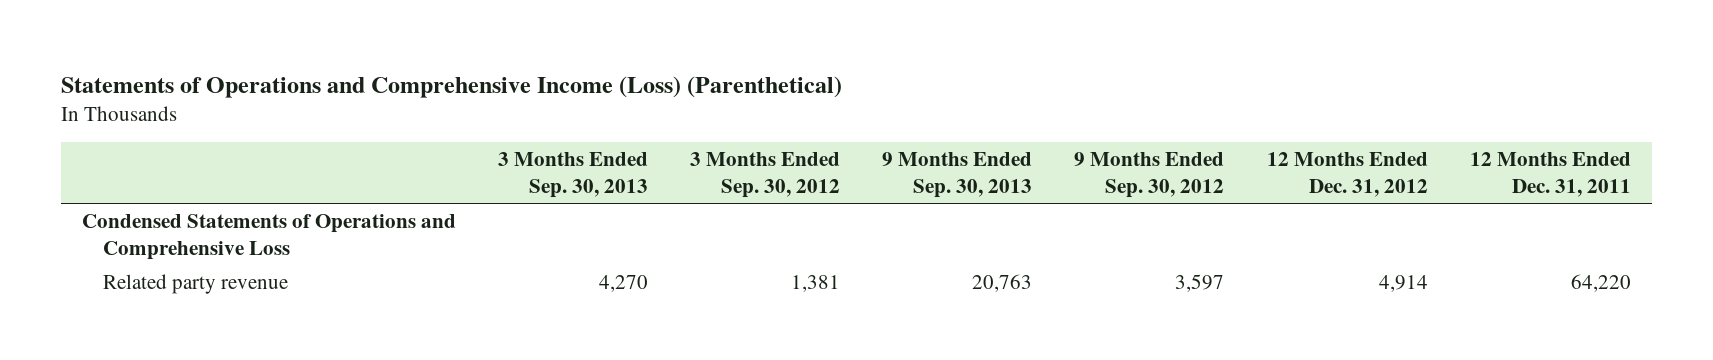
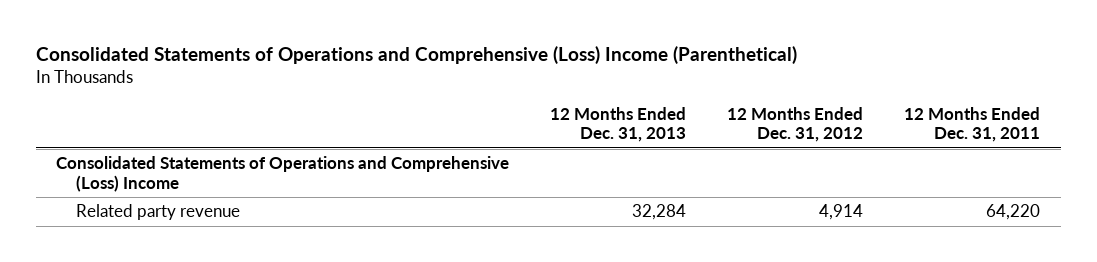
- Statements of Operations and Comprehensive Income (Loss) (Parenthetical)
+ Consolidated Statements of Operations and Comprehensive (Loss) Income (Parenthetical)
- | 3 Months Ended Sep. 30, 2013 | 3 Months Ended Sep. 30, 2012 | 9 Months Ended Sep. 30, 2013 | 9 Months Ended Sep. 30, 2012 | 12 Months Ended Dec. 31, 2012 | 12 Months Ended Dec. 31, 2011
+ | 12 Months Ended Dec. 31, 2013 | 12 Months Ended Dec. 31, 2012 | 12 Months Ended Dec. 31, 2011
- Condensed Statements of Operations and Comprehensive Loss
+ Consolidated Statements of Operations and Comprehensive (Loss) Income

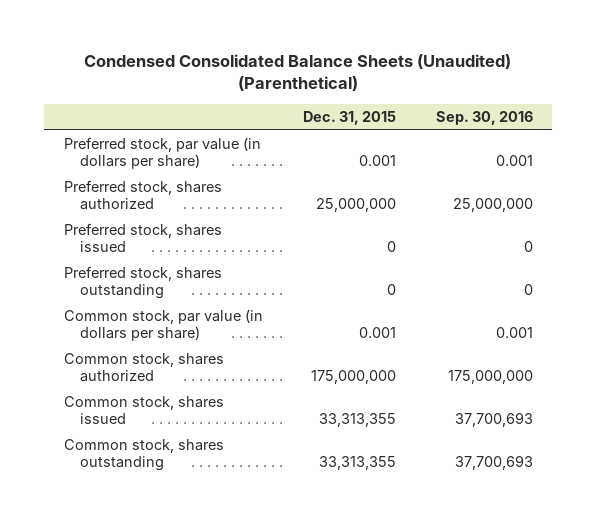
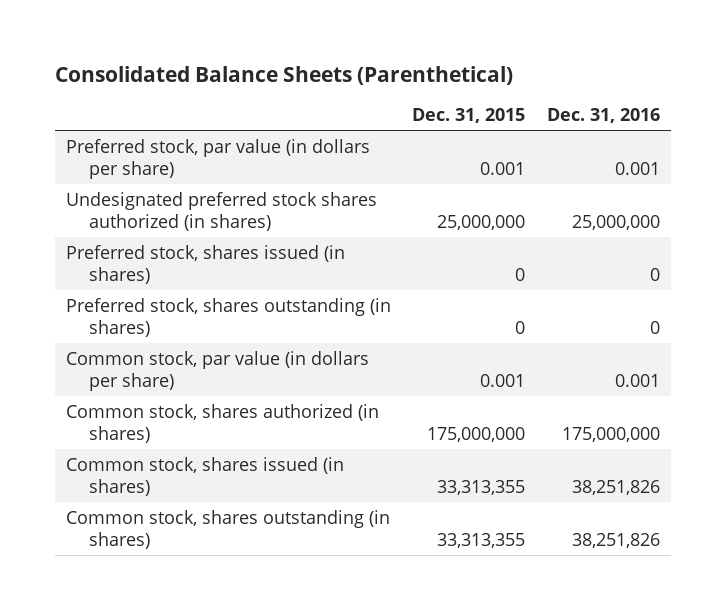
- Condensed Consolidated Balance Sheets (Unaudited) (Parenthetical)
+ Consolidated Balance Sheets (Parenthetical)
- | Dec. 31, 2015 | Sep. 30, 2016
+ | Dec. 31, 2015 | Dec. 31, 2016
- Preferred stock, shares authorized | 25,000,000 | 25,000,000
- Preferred stock, shares issued | 0 | 0
- Preferred stock, shares outstanding | 0 | 0
+ Undesignated preferred stock shares authorized (in shares) | 25,000,000 | 25,000,000
+ Preferred stock, shares issued (in shares) | 0 | 0
+ Preferred stock, shares outstanding (in shares) | 0 | 0
- Common stock, shares authorized | 175,000,000 | 175,000,000
- Common stock, shares issued | 33,313,355 | 37,700,693
- Common stock, shares outstanding | 33,313,355 | 37,700,693
+ Common stock, shares authorized (in shares) | 175,000,000 | 175,000,000
+ Common stock, shares issued (in shares) | 33,313,355 | 38,251,826
+ Common stock, shares outstanding (in shares) | 33,313,355 | 38,251,826

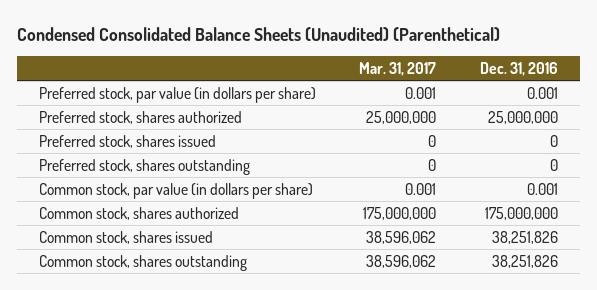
- Consolidated Balance Sheets (Parenthetical)
+ Condensed Consolidated Balance Sheets (Unaudited) (Parenthetical)
- | Dec. 31, 2015 | Dec. 31, 2016
+ | Mar. 31, 2017 | Dec. 31, 2016
- Undesignated preferred stock shares authorized (in shares) | 25,000,000 | 25,000,000
- Preferred stock, shares issued (in shares) | 0 | 0
- Preferred stock, shares outstanding (in shares) | 0 | 0
+ Preferred stock, shares authorized | 25,000,000 | 25,000,000
+ Preferred stock, shares issued | 0 | 0
+ Preferred stock, shares outstanding | 0 | 0
- Common stock, shares authorized (in shares) | 175,000,000 | 175,000,000
- Common stock, shares issued (in shares) | 33,313,355 | 38,251,826
- Common stock, shares outstanding (in shares) | 33,313,355 | 38,251,826
+ Common stock, shares authorized | 175,000,000 | 175,000,000
+ Common stock, shares issued | 38,596,062 | 38,251,826
+ Common stock, shares outstanding | 38,596,062 | 38,251,826

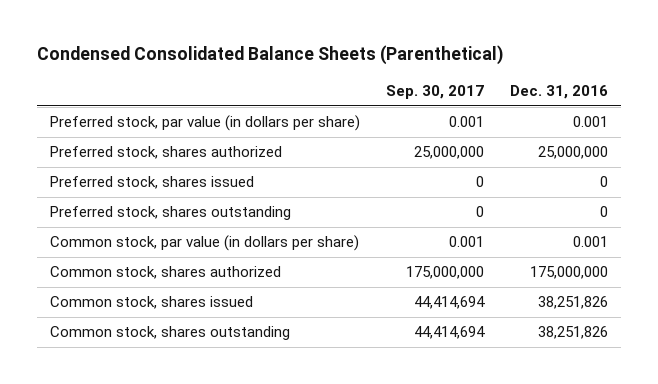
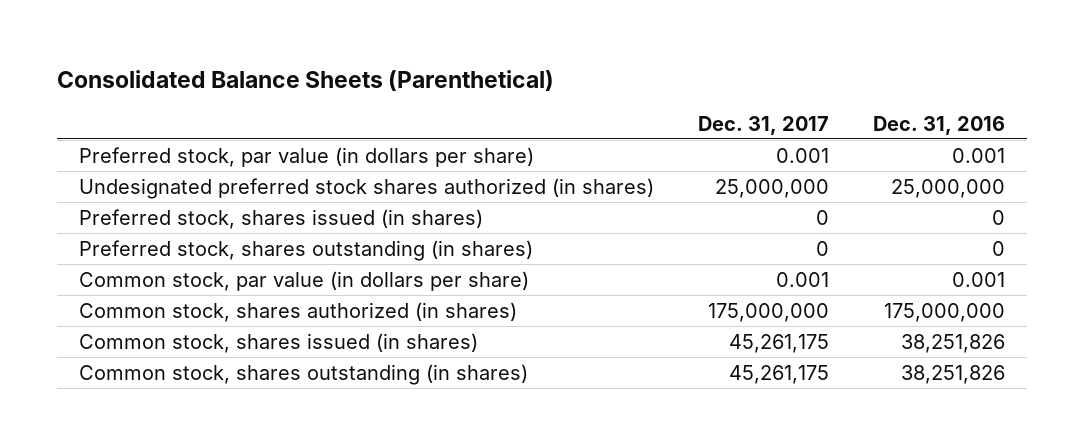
- Condensed Consolidated Balance Sheets (Parenthetical)
+ Consolidated Balance Sheets (Parenthetical)
- | Sep. 30, 2017 | Dec. 31, 2016
+ | Dec. 31, 2017 | Dec. 31, 2016
- Preferred stock, shares authorized | 25,000,000 | 25,000,000
- Preferred stock, shares issued | 0 | 0
- Preferred stock, shares outstanding | 0 | 0
+ Undesignated preferred stock shares authorized (in shares) | 25,000,000 | 25,000,000
+ Preferred stock, shares issued (in shares) | 0 | 0
+ Preferred stock, shares outstanding (in shares) | 0 | 0
- Common stock, shares authorized | 175,000,000 | 175,000,000
- Common stock, shares issued | 44,414,694 | 38,251,826
- Common stock, shares outstanding | 44,414,694 | 38,251,826
+ Common stock, shares authorized (in shares) | 175,000,000 | 175,000,000
+ Common stock, shares issued (in shares) | 45,261,175 | 38,251,826
+ Common stock, shares outstanding (in shares) | 45,261,175 | 38,251,826

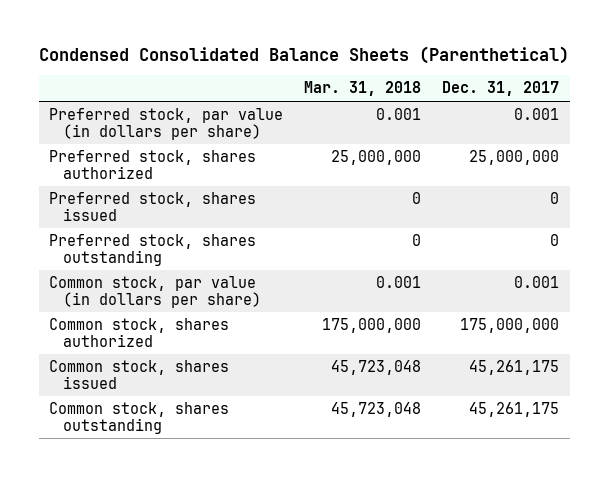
- Consolidated Balance Sheets (Parenthetical)
+ Condensed Consolidated Balance Sheets (Parenthetical)
- | Dec. 31, 2017 | Dec. 31, 2016
+ | Mar. 31, 2018 | Dec. 31, 2017
- Undesignated preferred stock shares authorized (in shares) | 25,000,000 | 25,000,000
- Preferred stock, shares issued (in shares) | 0 | 0
- Preferred stock, shares outstanding (in shares) | 0 | 0
+ Preferred stock, shares authorized | 25,000,000 | 25,000,000
+ Preferred stock, shares issued | 0 | 0
+ Preferred stock, shares outstanding | 0 | 0
- Common stock, shares authorized (in shares) | 175,000,000 | 175,000,000
- Common stock, shares issued (in shares) | 45,261,175 | 38,251,826
- Common stock, shares outstanding (in shares) | 45,261,175 | 38,251,826
+ Common stock, shares authorized | 175,000,000 | 175,000,000
+ Common stock, shares issued | 45,723,048 | 45,261,175
+ Common stock, shares outstanding | 45,723,048 | 45,261,175

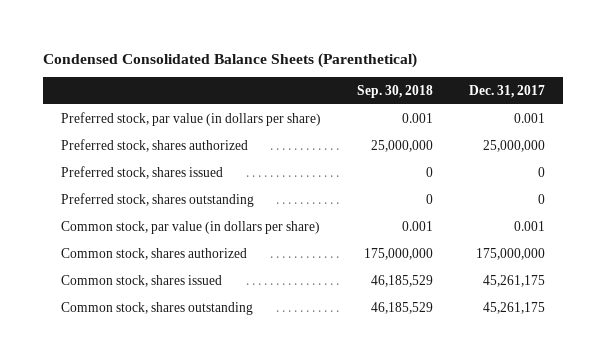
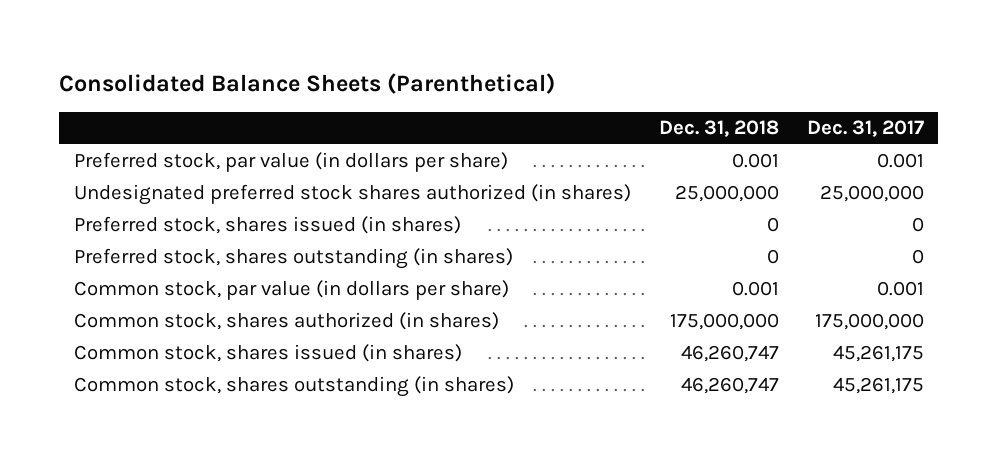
- Condensed Consolidated Balance Sheets (Parenthetical)
+ Consolidated Balance Sheets (Parenthetical)
- | Sep. 30, 2018 | Dec. 31, 2017
+ | Dec. 31, 2018 | Dec. 31, 2017
- Preferred stock, shares authorized | 25,000,000 | 25,000,000
- Preferred stock, shares issued | 0 | 0
- Preferred stock, shares outstanding | 0 | 0
+ Undesignated preferred stock shares authorized (in shares) | 25,000,000 | 25,000,000
+ Preferred stock, shares issued (in shares) | 0 | 0
+ Preferred stock, shares outstanding (in shares) | 0 | 0
- Common stock, shares authorized | 175,000,000 | 175,000,000
- Common stock, shares issued | 46,185,529 | 45,261,175
- Common stock, shares outstanding | 46,185,529 | 45,261,175
+ Common stock, shares authorized (in shares) | 175,000,000 | 175,000,000
+ Common stock, shares issued (in shares) | 46,260,747 | 45,261,175
+ Common stock, shares outstanding (in shares) | 46,260,747 | 45,261,175

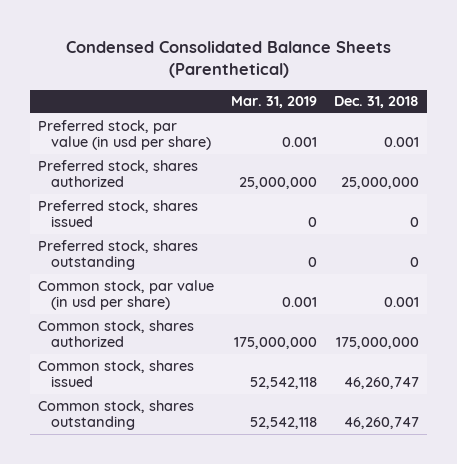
- Consolidated Balance Sheets (Parenthetical)
+ Condensed Consolidated Balance Sheets (Parenthetical)
- | Dec. 31, 2018 | Dec. 31, 2017
+ | Mar. 31, 2019 | Dec. 31, 2018
- Preferred stock, par value (in dollars per share) | 0.001 | 0.001
- Undesignated preferred stock shares authorized (in shares) | 25,000,000 | 25,000,000
- Preferred stock, shares issued (in shares) | 0 | 0
- Preferred stock, shares outstanding (in shares) | 0 | 0
- Common stock, par value (in dollars per share) | 0.001 | 0.001
- Common stock, shares authorized (in shares) | 175,000,000 | 175,000,000
- Common stock, shares issued (in shares) | 46,260,747 | 45,261,175
- Common stock, shares outstanding (in shares) | 46,260,747 | 45,261,175
+ Preferred stock, par value (in usd per share) | 0.001 | 0.001
+ Preferred stock, shares authorized | 25,000,000 | 25,000,000
+ Preferred stock, shares issued | 0 | 0
+ Preferred stock, shares outstanding | 0 | 0
+ Common stock, par value (in usd per share) | 0.001 | 0.001
+ Common stock, shares authorized | 175,000,000 | 175,000,000
+ Common stock, shares issued | 52,542,118 | 46,260,747
+ Common stock, shares outstanding | 52,542,118 | 46,260,747

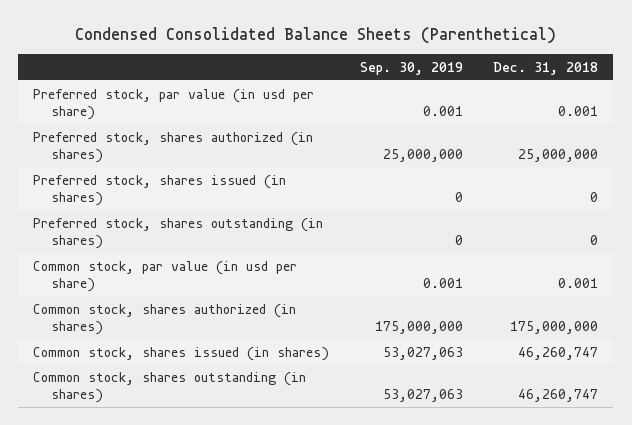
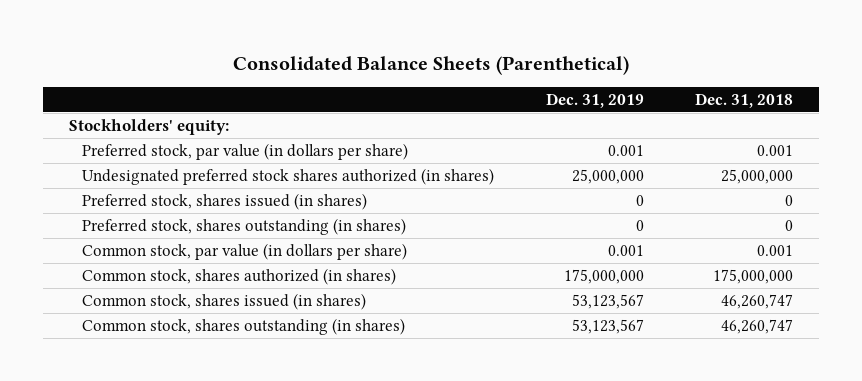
- Condensed Consolidated Balance Sheets (Parenthetical)
+ Consolidated Balance Sheets (Parenthetical)
- | Sep. 30, 2019 | Dec. 31, 2018
+ | Dec. 31, 2019 | Dec. 31, 2018
- Preferred stock, par value (in usd per share) | 0.001 | 0.001
- Preferred stock, shares authorized (in shares) | 25,000,000 | 25,000,000
+ Stockholders' equity:
+ Preferred stock, par value (in dollars per share) | 0.001 | 0.001
+ Undesignated preferred stock shares authorized (in shares) | 25,000,000 | 25,000,000
- Common stock, par value (in usd per share) | 0.001 | 0.001
+ Common stock, par value (in dollars per share) | 0.001 | 0.001

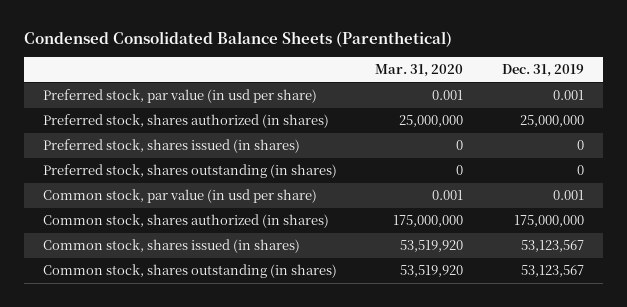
- Consolidated Balance Sheets (Parenthetical)
+ Condensed Consolidated Balance Sheets (Parenthetical)
- | Dec. 31, 2019 | Dec. 31, 2018
+ | Mar. 31, 2020 | Dec. 31, 2019
- Stockholders' equity:
- Preferred stock, par value (in dollars per share) | 0.001 | 0.001
- Undesignated preferred stock shares authorized (in shares) | 25,000,000 | 25,000,000
+ Preferred stock, par value (in usd per share) | 0.001 | 0.001
+ Preferred stock, shares authorized (in shares) | 25,000,000 | 25,000,000
- Common stock, par value (in dollars per share) | 0.001 | 0.001
+ Common stock, par value (in usd per share) | 0.001 | 0.001

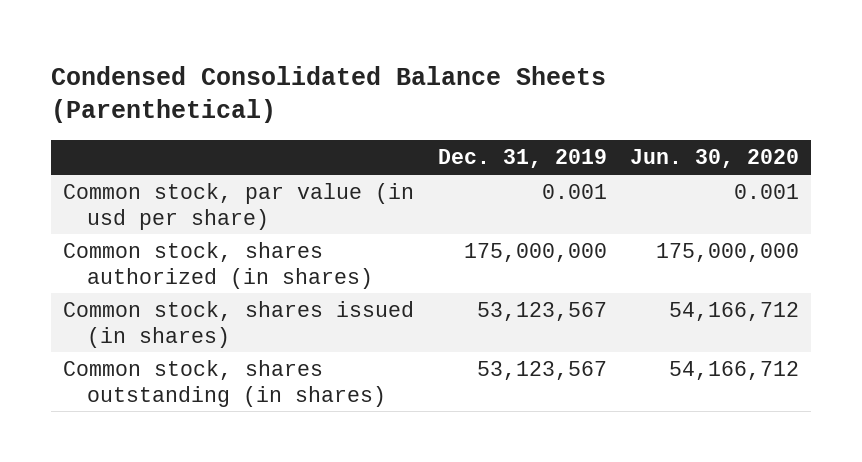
- | Mar. 31, 2020 | Dec. 31, 2019
+ | Dec. 31, 2019 | Jun. 30, 2020
- Preferred stock, par value (in usd per share) | 0.001 | 0.001
- Preferred stock, shares authorized (in shares) | 25,000,000 | 25,000,000
- Preferred stock, shares issued (in shares) | 0 | 0
- Preferred stock, shares outstanding (in shares) | 0 | 0

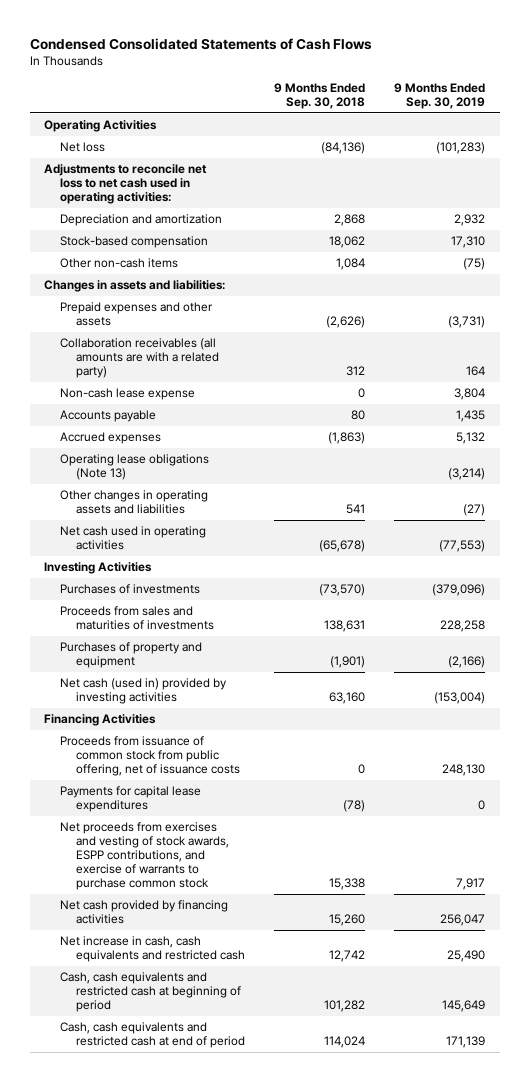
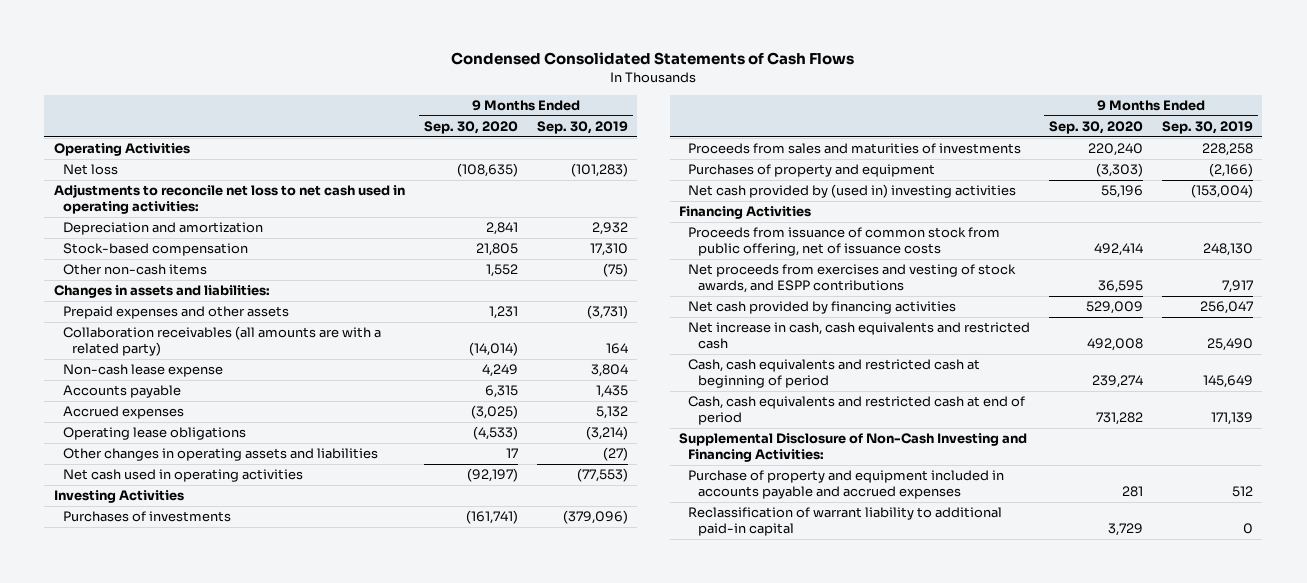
- | 9 Months Ended Sep. 30, 2018 | 9 Months Ended Sep. 30, 2019
+ | 9 Months Ended Sep. 30, 2020 | 9 Months Ended Sep. 30, 2019
- Operating lease obligations (Note 13) | | (3,214)
+ Operating lease obligations | (4,533) | (3,214)
- Net cash (used in) provided by investing activities | 63,160 | (153,004)
+ Net cash provided by (used in) investing activities | 55,196 | (153,004)
- Payments for capital lease expenditures | (78) | 0
- Net proceeds from exercises and vesting of stock awards, ESPP contributions, and exercise of warrants to purchase common stock | 15,338 | 7,917
+ Net proceeds from exercises and vesting of stock awards, and ESPP contributions | 36,595 | 7,917
+ Supplemental Disclosure of Non-Cash Investing and Financing Activities:
+ Purchase of property and equipment included in accounts payable and accrued expenses | 281 | 512
+ Reclassification of warrant liability to additional paid-in capital | 3,729 | 0

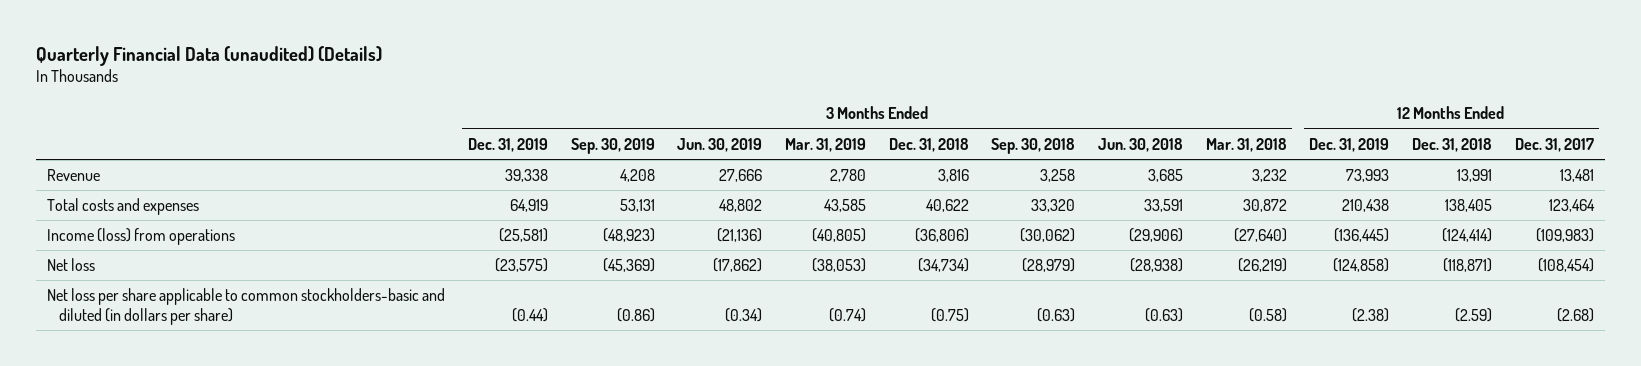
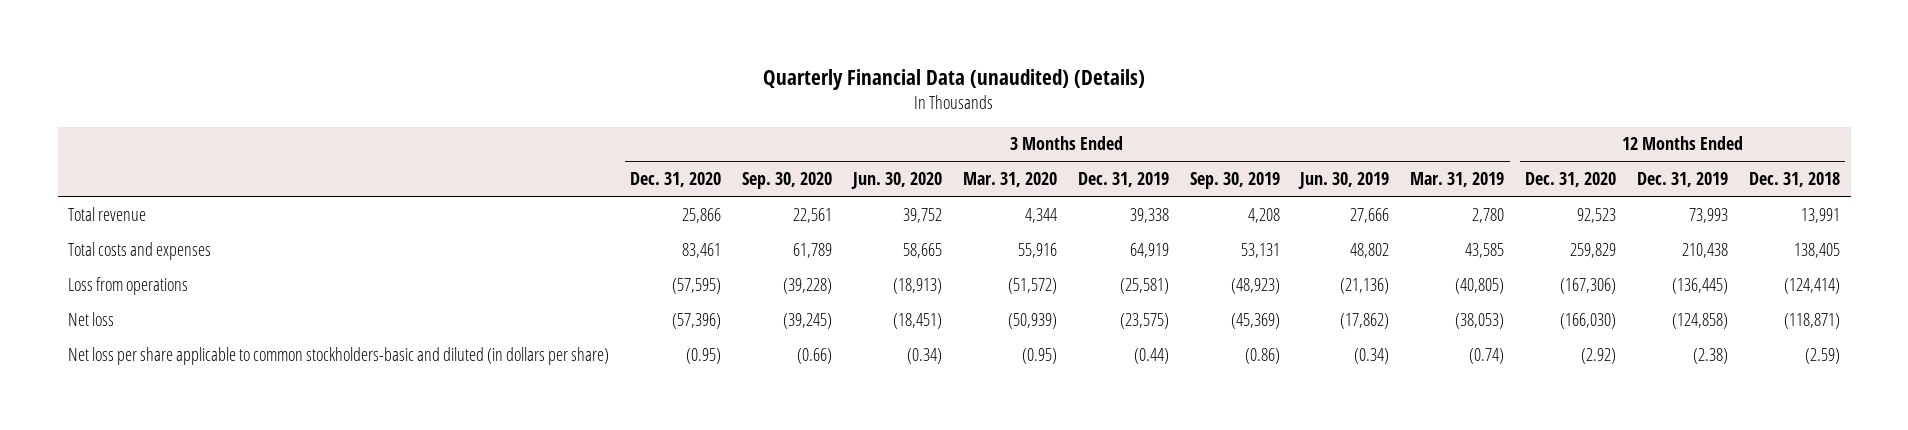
- | 3 Months Ended Dec. 31, 2019 | 3 Months Ended Sep. 30, 2019 | 3 Months Ended Jun. 30, 2019 | 3 Months Ended Mar. 31, 2019 | 3 Months Ended Dec. 31, 2018 | 3 Months Ended Sep. 30, 2018 | 3 Months Ended Jun. 30, 2018 | 3 Months Ended Mar. 31, 2018 | 12 Months Ended Dec. 31, 2019 | 12 Months Ended Dec. 31, 2018 | 12 Months Ended Dec. 31, 2017
+ | 3 Months Ended Dec. 31, 2020 | 3 Months Ended Sep. 30, 2020 | 3 Months Ended Jun. 30, 2020 | 3 Months Ended Mar. 31, 2020 | 3 Months Ended Dec. 31, 2019 | 3 Months Ended Sep. 30, 2019 | 3 Months Ended Jun. 30, 2019 | 3 Months Ended Mar. 31, 2019 | 12 Months Ended Dec. 31, 2020 | 12 Months Ended Dec. 31, 2019 | 12 Months Ended Dec. 31, 2018
- Revenue | 39,338 | 4,208 | 27,666 | 2,780 | 3,816 | 3,258 | 3,685 | 3,232 | 73,993 | 13,991 | 13,481
+ Total revenue | 25,866 | 22,561 | 39,752 | 4,344 | 39,338 | 4,208 | 27,666 | 2,780 | 92,523 | 73,993 | 13,991
- Income (loss) from operations | (25,581) | (48,923) | (21,136) | (40,805) | (36,806) | (30,062) | (29,906) | (27,640) | (136,445) | (124,414) | (109,983)
+ Loss from operations | (57,595) | (39,228) | (18,913) | (51,572) | (25,581) | (48,923) | (21,136) | (40,805) | (167,306) | (136,445) | (124,414)

